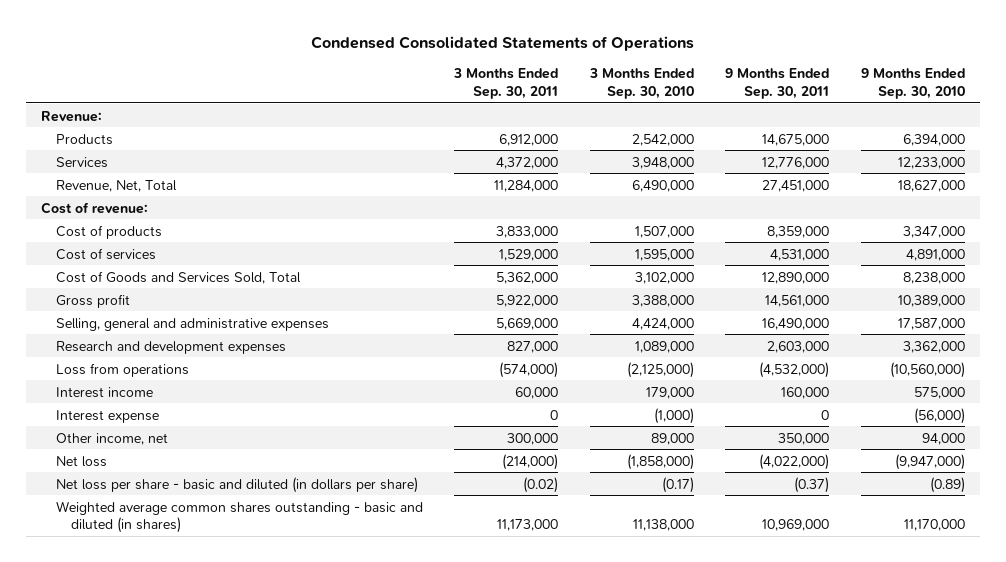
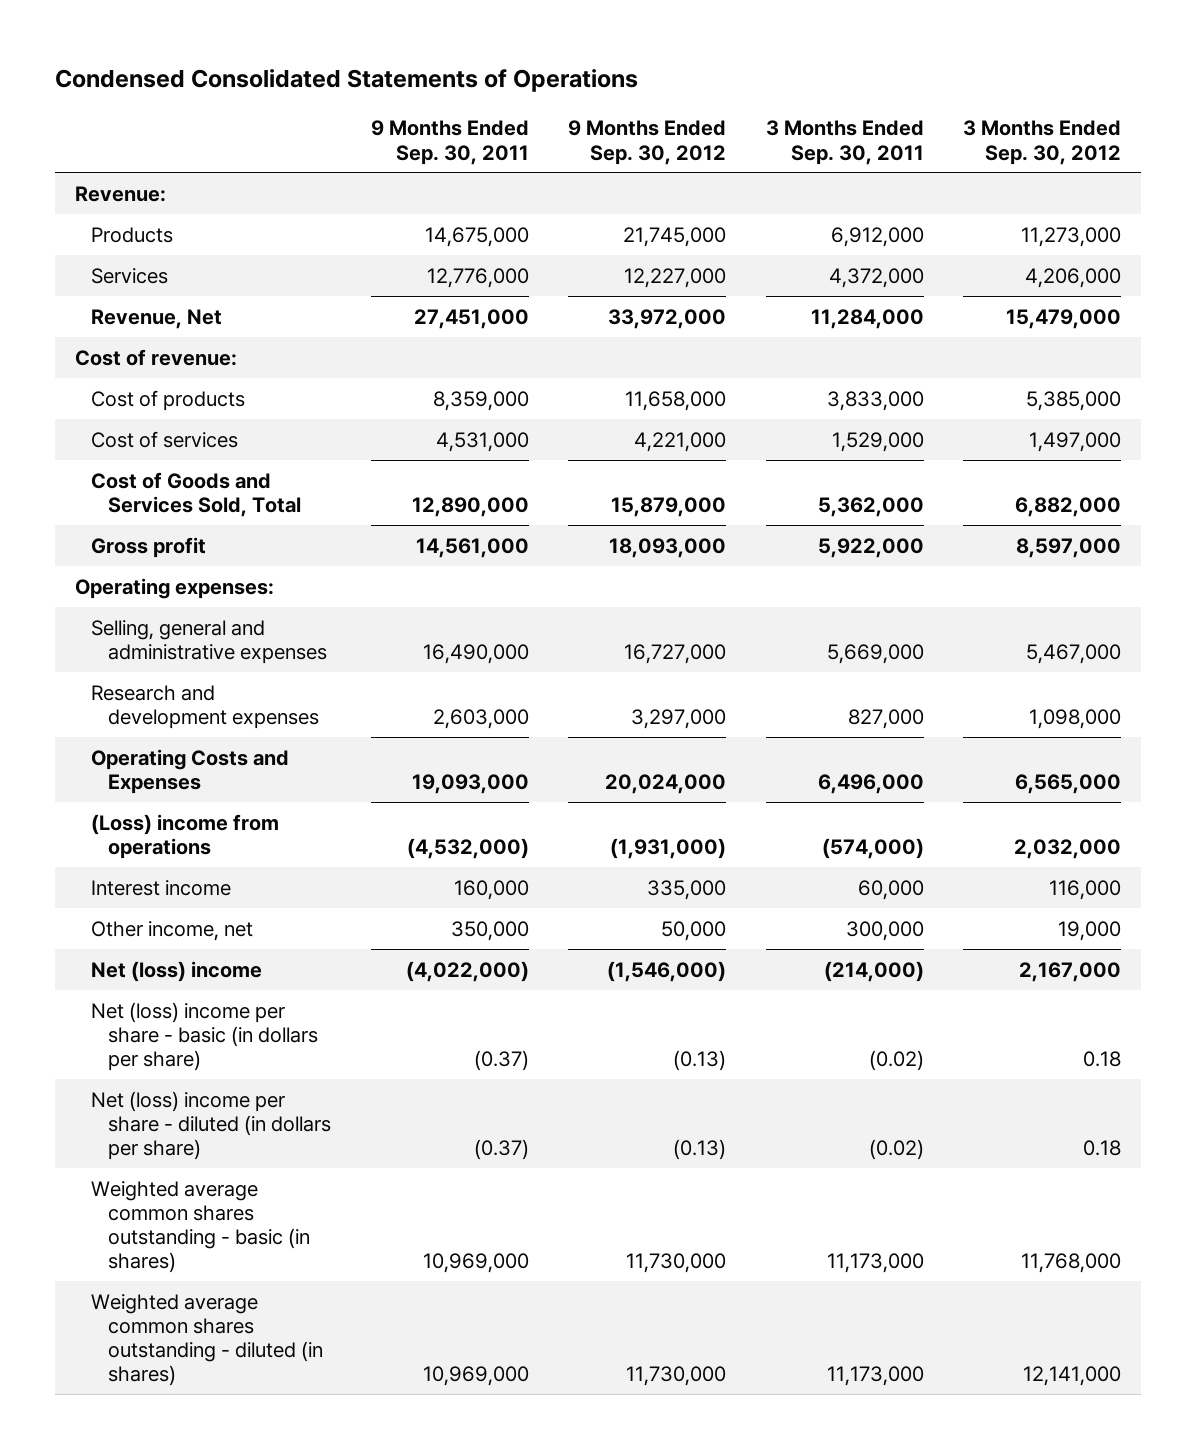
- | 3 Months Ended Sep. 30, 2011 | 3 Months Ended Sep. 30, 2010 | 9 Months Ended Sep. 30, 2011 | 9 Months Ended Sep. 30, 2010
+ | 9 Months Ended Sep. 30, 2011 | 9 Months Ended Sep. 30, 2012 | 3 Months Ended Sep. 30, 2011 | 3 Months Ended Sep. 30, 2012
- Revenue, Net, Total | 11,284,000 | 6,490,000 | 27,451,000 | 18,627,000
+ Revenue, Net | 27,451,000 | 33,972,000 | 11,284,000 | 15,479,000
+ Operating expenses:
- Loss from operations | (574,000) | (2,125,000) | (4,532,000) | (10,560,000)
+ Operating Costs and Expenses | 19,093,000 | 20,024,000 | 6,496,000 | 6,565,000
+ (Loss) income from operations | (4,532,000) | (1,931,000) | (574,000) | 2,032,000
- Interest expense | 0 | (1,000) | 0 | (56,000)
- Net loss | (214,000) | (1,858,000) | (4,022,000) | (9,947,000)
- Net loss per share - basic and diluted (in dollars per share) | (0.02) | (0.17) | (0.37) | (0.89)
- Weighted average common shares outstanding - basic and diluted (in shares) | 11,173,000 | 11,138,000 | 10,969,000 | 11,170,000
+ Net (loss) income | (4,022,000) | (1,546,000) | (214,000) | 2,167,000
+ Net (loss) income per share - basic (in dollars per share) | (0.37) | (0.13) | (0.02) | 0.18
+ Net (loss) income per share - diluted (in dollars per share) | (0.37) | (0.13) | (0.02) | 0.18
+ Weighted average common shares outstanding - basic (in shares) | 10,969,000 | 11,730,000 | 11,173,000 | 11,768,000
+ Weighted average common shares outstanding - diluted (in shares) | 10,969,000 | 11,730,000 | 11,173,000 | 12,141,000

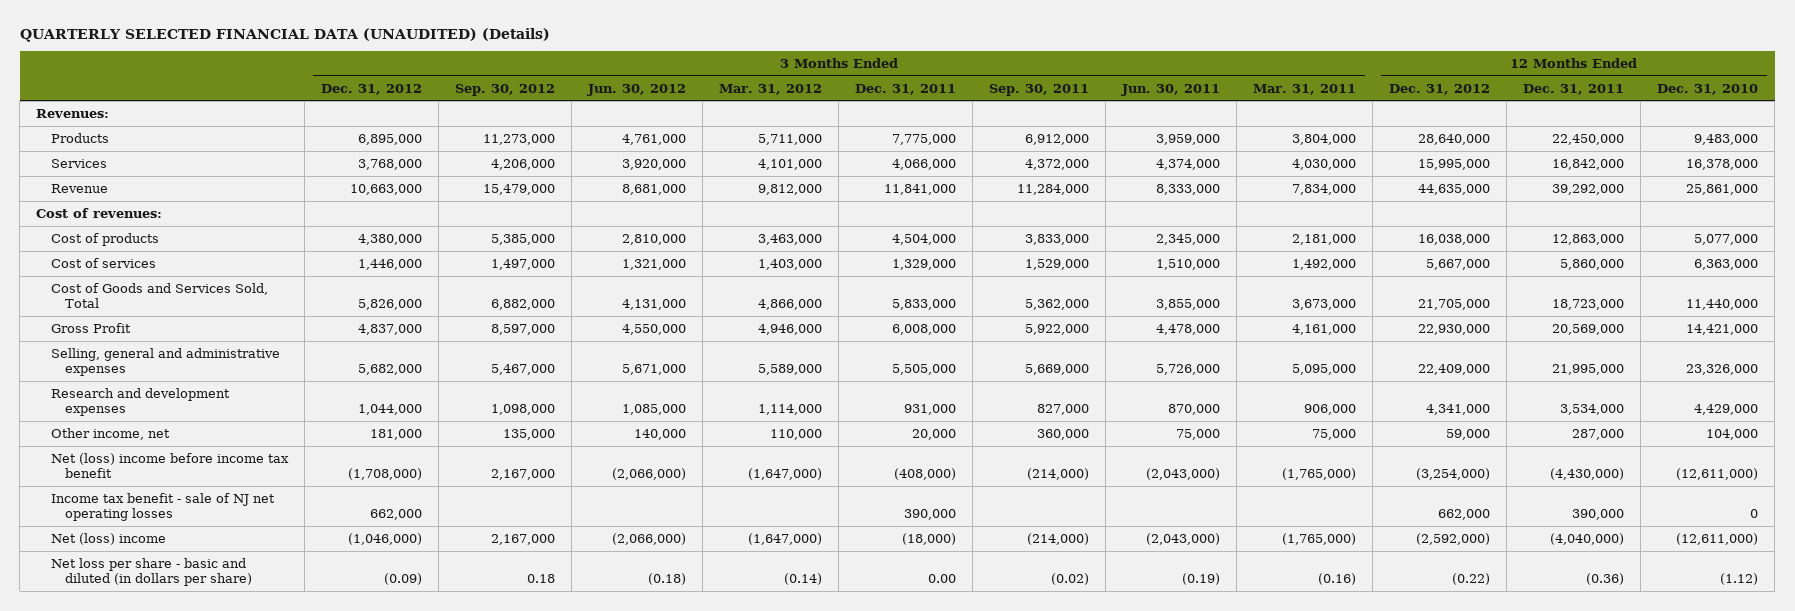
- Condensed Consolidated Statements of Operations
+ QUARTERLY SELECTED FINANCIAL DATA (UNAUDITED) (Details)
- | 9 Months Ended Sep. 30, 2011 | 9 Months Ended Sep. 30, 2012 | 3 Months Ended Sep. 30, 2011 | 3 Months Ended Sep. 30, 2012
+ | 3 Months Ended Dec. 31, 2012 | 3 Months Ended Sep. 30, 2012 | 3 Months Ended Jun. 30, 2012 | 3 Months Ended Mar. 31, 2012 | 3 Months Ended Dec. 31, 2011 | 3 Months Ended Sep. 30, 2011 | 3 Months Ended Jun. 30, 2011 | 3 Months Ended Mar. 31, 2011 | 12 Months Ended Dec. 31, 2012 | 12 Months Ended Dec. 31, 2011 | 12 Months Ended Dec. 31, 2010
- Revenue:
+ Revenues:
- Revenue, Net | 27,451,000 | 33,972,000 | 11,284,000 | 15,479,000
- Cost of revenue:
+ Revenue | 10,663,000 | 15,479,000 | 8,681,000 | 9,812,000 | 11,841,000 | 11,284,000 | 8,333,000 | 7,834,000 | 44,635,000 | 39,292,000 | 25,861,000
+ Cost of revenues:
- Gross profit | 14,561,000 | 18,093,000 | 5,922,000 | 8,597,000
- Operating expenses:
+ Gross Profit | 4,837,000 | 8,597,000 | 4,550,000 | 4,946,000 | 6,008,000 | 5,922,000 | 4,478,000 | 4,161,000 | 22,930,000 | 20,569,000 | 14,421,000
- Operating Costs and Expenses | 19,093,000 | 20,024,000 | 6,496,000 | 6,565,000
- (Loss) income from operations | (4,532,000) | (1,931,000) | (574,000) | 2,032,000
- Interest income | 160,000 | 335,000 | 60,000 | 116,000
- Other income, net | 350,000 | 50,000 | 300,000 | 19,000
+ Other income, net | 181,000 | 135,000 | 140,000 | 110,000 | 20,000 | 360,000 | 75,000 | 75,000 | 59,000 | 287,000 | 104,000
+ Net (loss) income before income tax benefit | (1,708,000) | 2,167,000 | (2,066,000) | (1,647,000) | (408,000) | (214,000) | (2,043,000) | (1,765,000) | (3,254,000) | (4,430,000) | (12,611,000)
+ Income tax benefit - sale of NJ net operating losses | 662,000 | | | | 390,000 | | | | 662,000 | 390,000 | 0
- Net (loss) income per share - basic (in dollars per share) | (0.37) | (0.13) | (0.02) | 0.18
- Net (loss) income per share - diluted (in dollars per share) | (0.37) | (0.13) | (0.02) | 0.18
- Weighted average common shares outstanding - basic (in shares) | 10,969,000 | 11,730,000 | 11,173,000 | 11,768,000
- Weighted average common shares outstanding - diluted (in shares) | 10,969,000 | 11,730,000 | 11,173,000 | 12,141,000
+ Net loss per share - basic and diluted (in dollars per share) | (0.09) | 0.18 | (0.18) | (0.14) | 0.00 | (0.02) | (0.19) | (0.16) | (0.22) | (0.36) | (1.12)

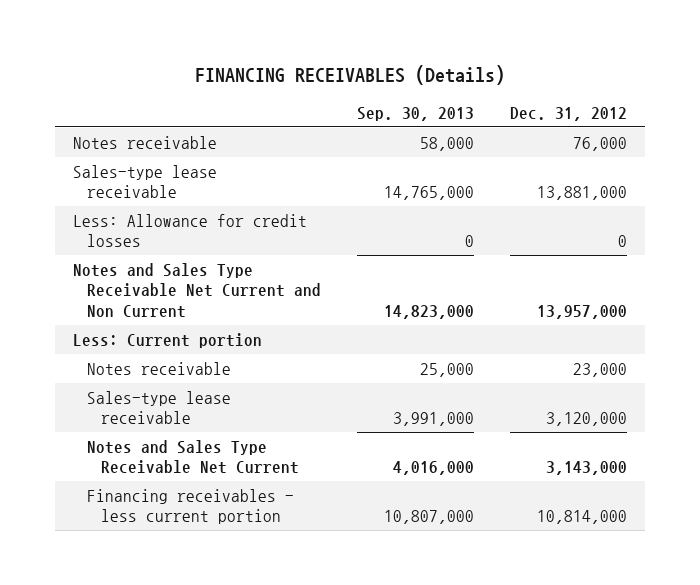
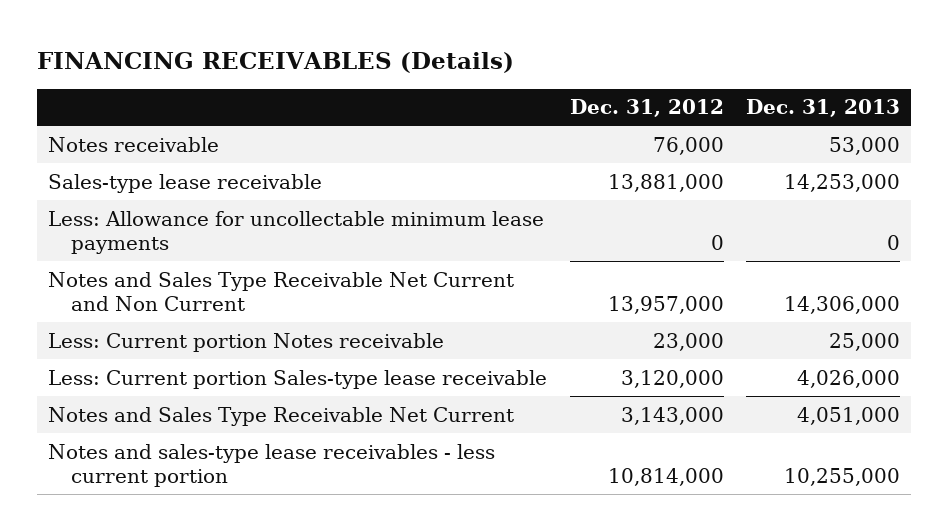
- | Sep. 30, 2013 | Dec. 31, 2012
+ | Dec. 31, 2012 | Dec. 31, 2013
- Less: Allowance for credit losses | 0 | 0
+ Less: Allowance for uncollectable minimum lease payments | 0 | 0
- Less: Current portion
- Notes receivable | 25,000 | 23,000
- Sales-type lease receivable | 3,991,000 | 3,120,000
+ Less: Current portion Notes receivable | 23,000 | 25,000
+ Less: Current portion Sales-type lease receivable | 3,120,000 | 4,026,000
- Financing receivables - less current portion | 10,807,000 | 10,814,000
+ Notes and sales-type lease receivables - less current portion | 10,814,000 | 10,255,000

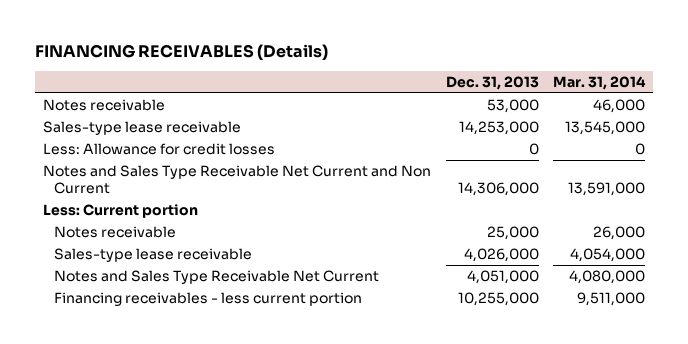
- | Dec. 31, 2012 | Dec. 31, 2013
+ | Dec. 31, 2013 | Mar. 31, 2014
- Less: Allowance for uncollectable minimum lease payments | 0 | 0
+ Less: Allowance for credit losses | 0 | 0
- Less: Current portion Notes receivable | 23,000 | 25,000
- Less: Current portion Sales-type lease receivable | 3,120,000 | 4,026,000
+ Less: Current portion
+ Notes receivable | 25,000 | 26,000
+ Sales-type lease receivable | 4,026,000 | 4,054,000
- Notes and sales-type lease receivables - less current portion | 10,814,000 | 10,255,000
+ Financing receivables - less current portion | 10,255,000 | 9,511,000

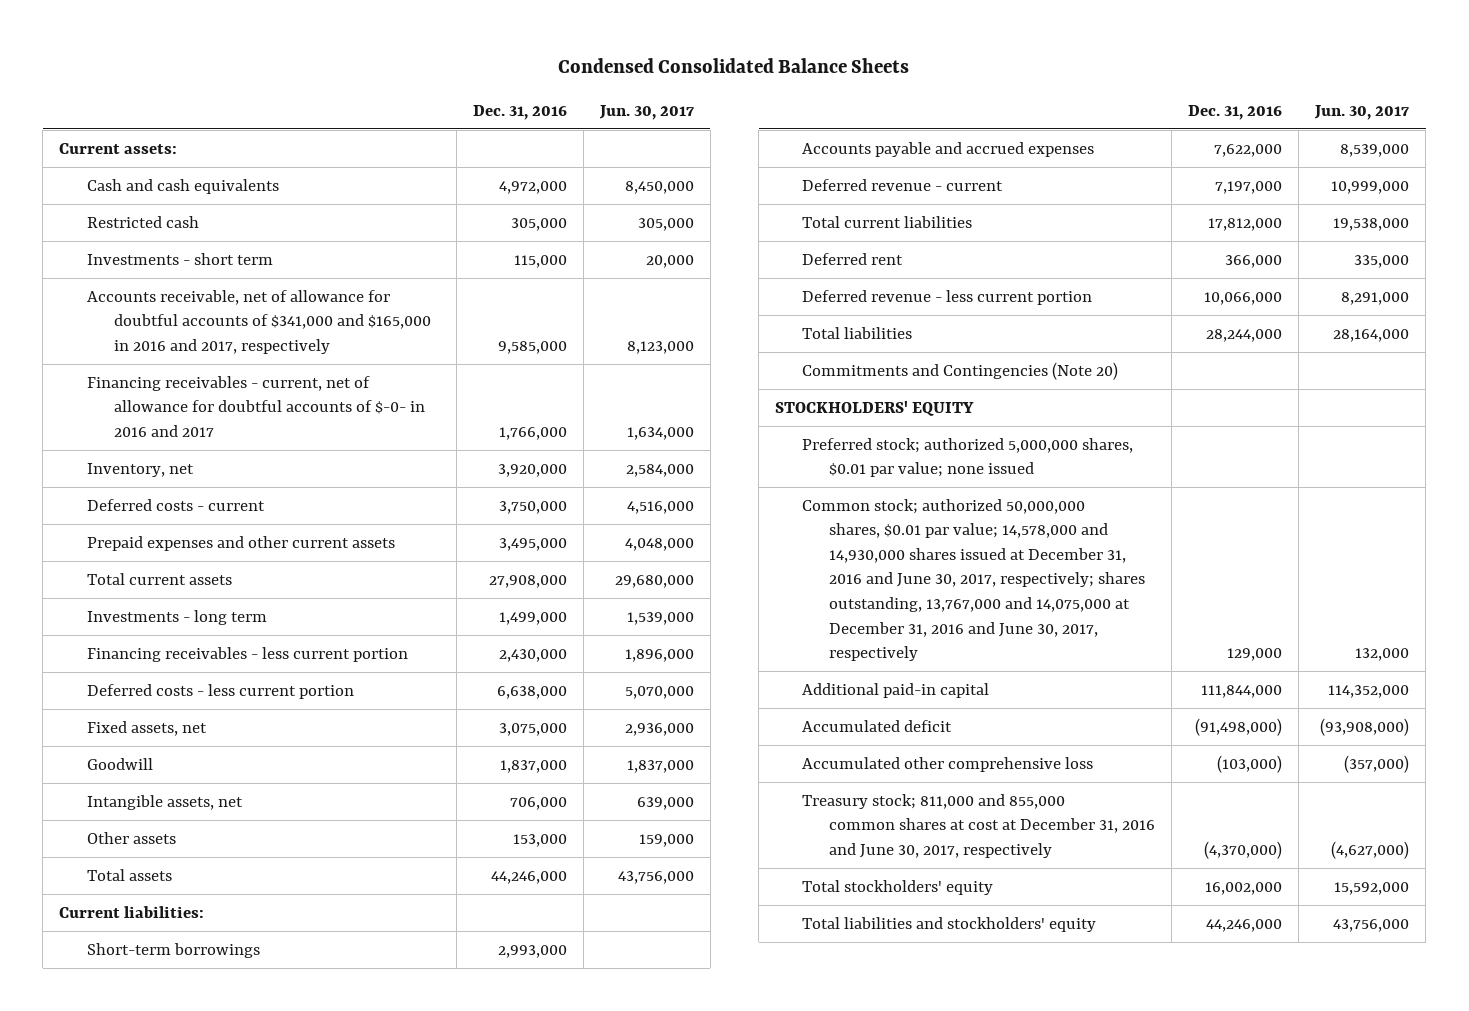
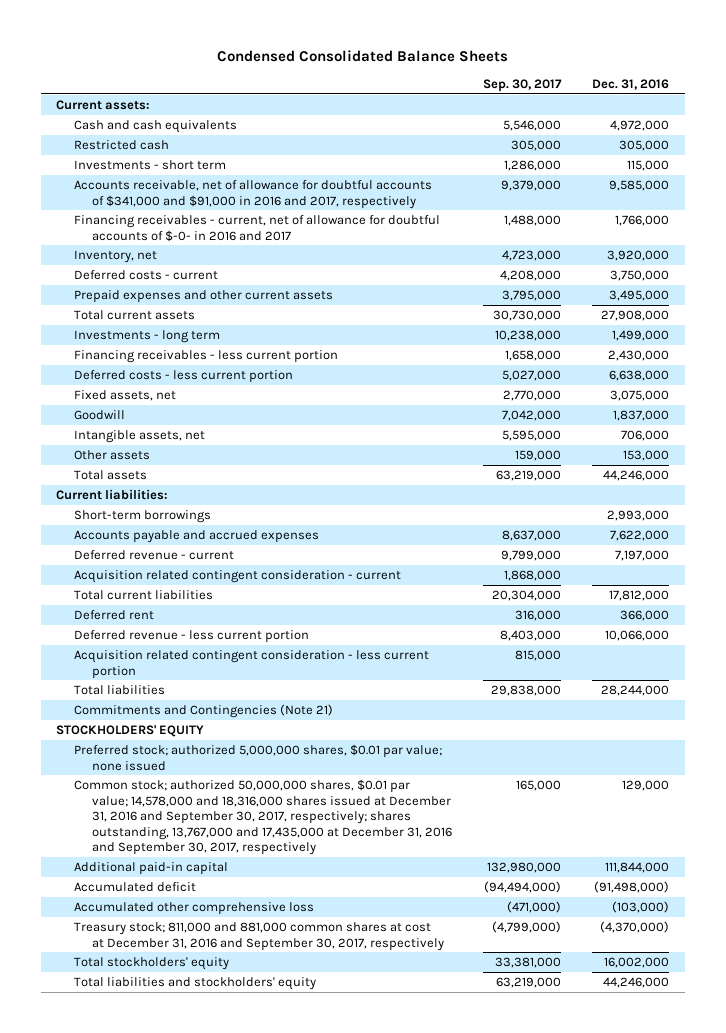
- | Dec. 31, 2016 | Jun. 30, 2017
+ | Sep. 30, 2017 | Dec. 31, 2016
- Accounts receivable, net of allowance for doubtful accounts of $341,000 and $165,000 in 2016 and 2017, respectively | 9,585,000 | 8,123,000
+ Accounts receivable, net of allowance for doubtful accounts of $341,000 and $91,000 in 2016 and 2017, respectively | 9,379,000 | 9,585,000
+ Acquisition related contingent consideration - current | 1,868,000 |
+ Acquisition related contingent consideration - less current portion | 815,000 |
- Commitments and Contingencies (Note 20)
+ Commitments and Contingencies (Note 21)
- Common stock; authorized 50,000,000 shares, $0.01 par value; 14,578,000 and 14,930,000 shares issued at December 31, 2016 and June 30, 2017, respectively; shares outstanding, 13,767,000 and 14,075,000 at December 31, 2016 and June 30, 2017, respectively | 129,000 | 132,000
+ Common stock; authorized 50,000,000 shares, $0.01 par value; 14,578,000 and 18,316,000 shares issued at December 31, 2016 and September 30, 2017, respectively; shares outstanding, 13,767,000 and 17,435,000 at December 31, 2016 and September 30, 2017, respectively | 165,000 | 129,000
- Treasury stock; 811,000 and 855,000 common shares at cost at December 31, 2016 and June 30, 2017, respectively | (4,370,000) | (4,627,000)
+ Treasury stock; 811,000 and 881,000 common shares at cost at December 31, 2016 and September 30, 2017, respectively | (4,799,000) | (4,370,000)

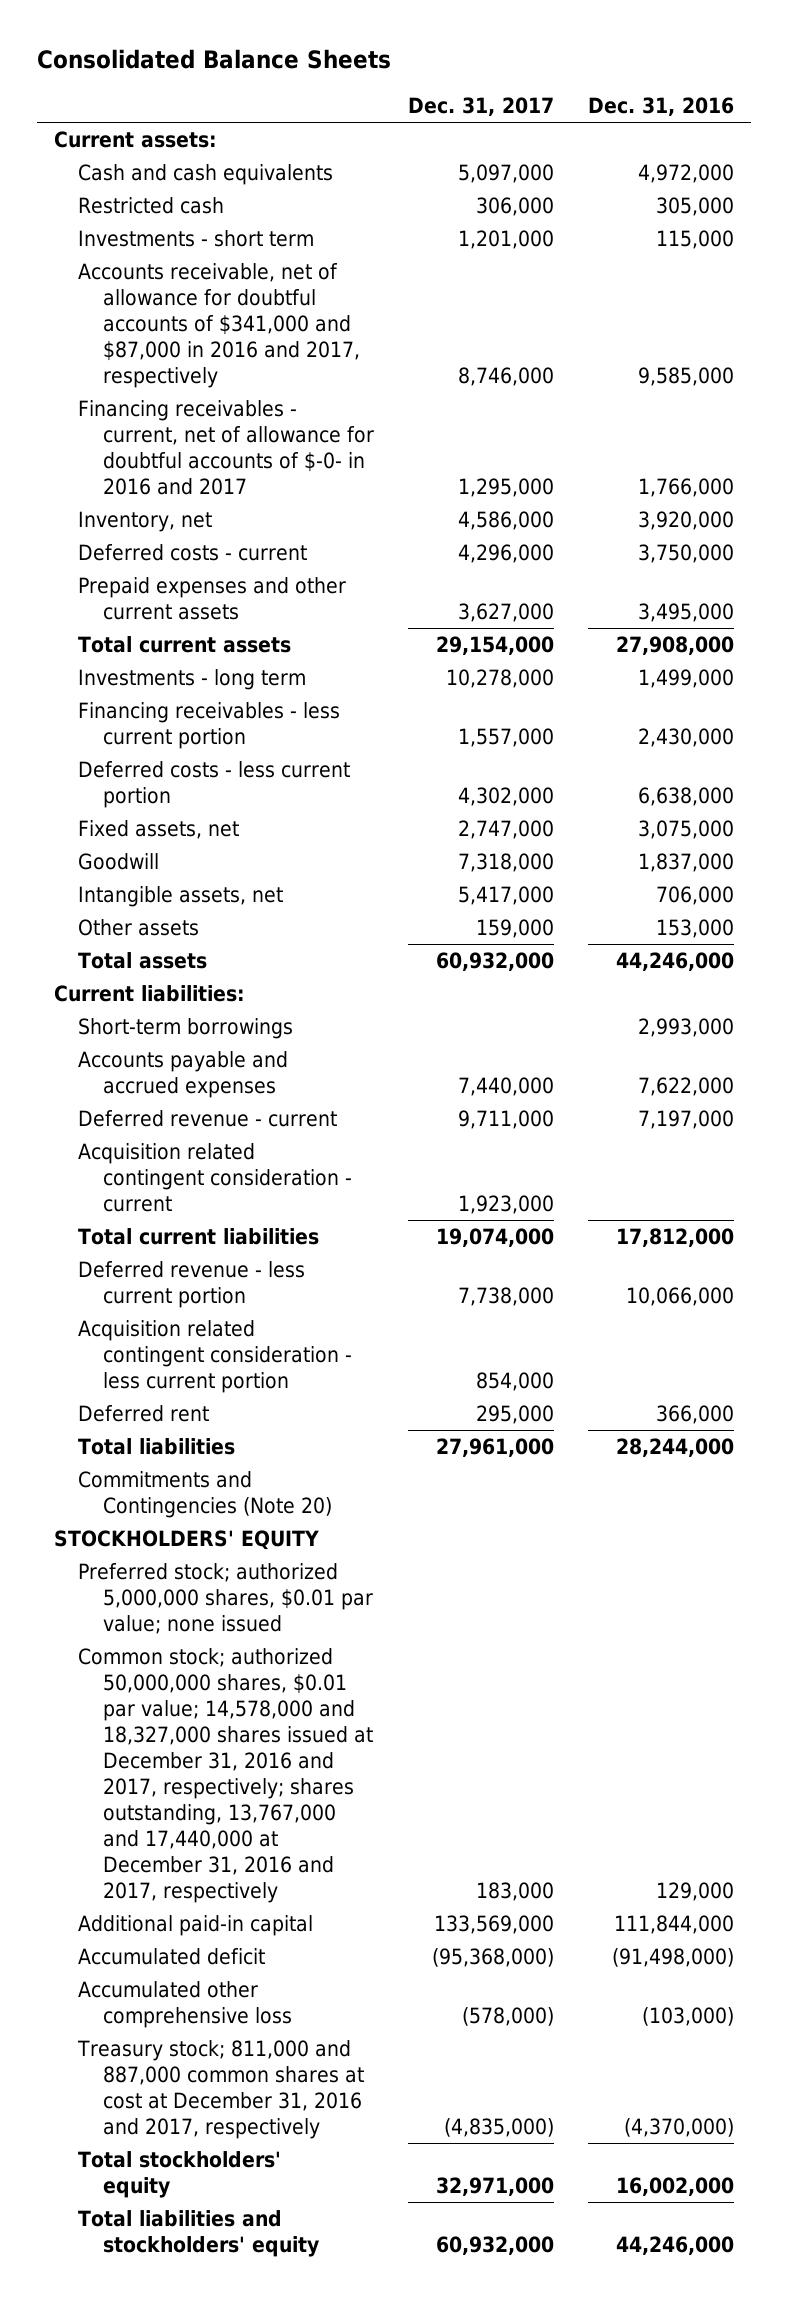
- Condensed Consolidated Balance Sheets
+ Consolidated Balance Sheets
- | Sep. 30, 2017 | Dec. 31, 2016
+ | Dec. 31, 2017 | Dec. 31, 2016
- Accounts receivable, net of allowance for doubtful accounts of $341,000 and $91,000 in 2016 and 2017, respectively | 9,379,000 | 9,585,000
+ Accounts receivable, net of allowance for doubtful accounts of $341,000 and $87,000 in 2016 and 2017, respectively | 8,746,000 | 9,585,000
moved down: Deferred rent | 295,000 | 366,000
- Commitments and Contingencies (Note 21)
+ Commitments and Contingencies (Note 20)
- Common stock; authorized 50,000,000 shares, $0.01 par value; 14,578,000 and 18,316,000 shares issued at December 31, 2016 and September 30, 2017, respectively; shares outstanding, 13,767,000 and 17,435,000 at December 31, 2016 and September 30, 2017, respectively | 165,000 | 129,000
+ Common stock; authorized 50,000,000 shares, $0.01 par value; 14,578,000 and 18,327,000 shares issued at December 31, 2016 and 2017, respectively; shares outstanding, 13,767,000 and 17,440,000 at December 31, 2016 and 2017, respectively | 183,000 | 129,000
- Treasury stock; 811,000 and 881,000 common shares at cost at December 31, 2016 and September 30, 2017, respectively | (4,799,000) | (4,370,000)
+ Treasury stock; 811,000 and 887,000 common shares at cost at December 31, 2016 and 2017, respectively | (4,835,000) | (4,370,000)

